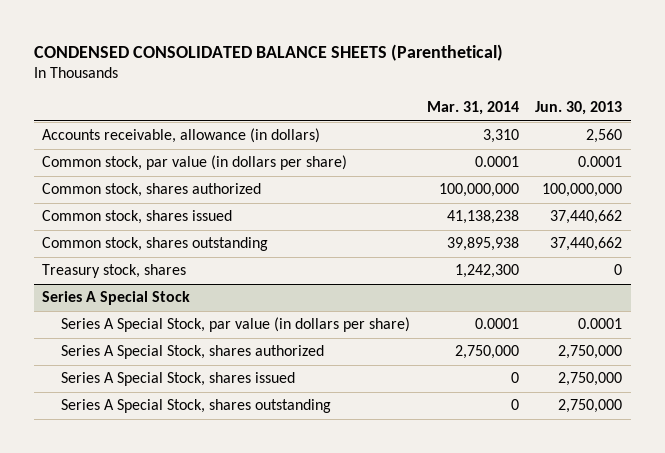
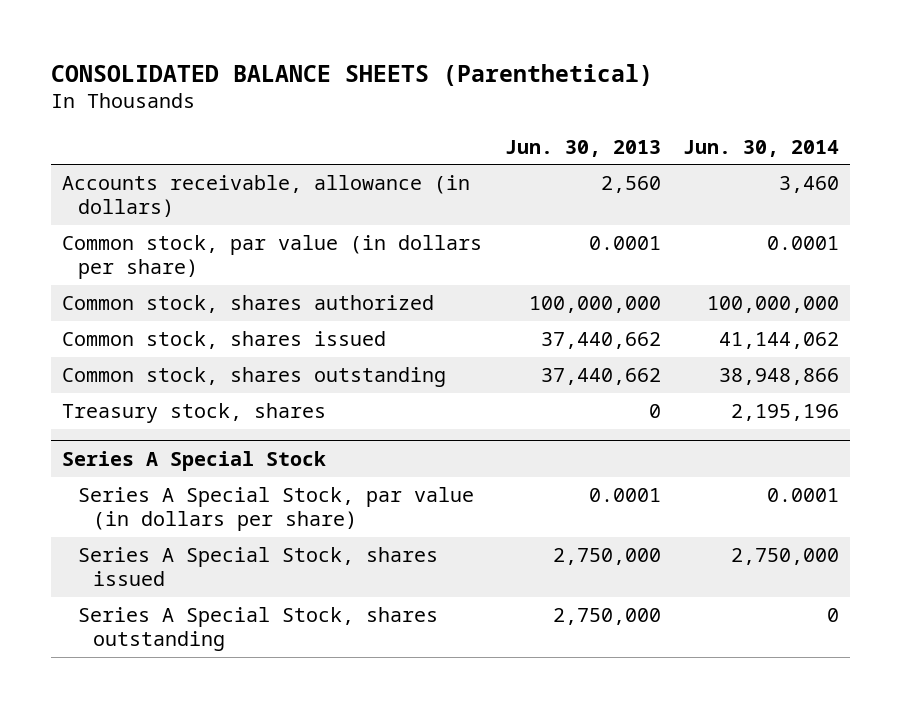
- CONDENSED CONSOLIDATED BALANCE SHEETS (Parenthetical)
+ CONSOLIDATED BALANCE SHEETS (Parenthetical)
- | Mar. 31, 2014 | Jun. 30, 2013
+ | Jun. 30, 2013 | Jun. 30, 2014
@ Series A Special Stock
- Series A Special Stock, shares authorized | 2,750,000 | 2,750,000

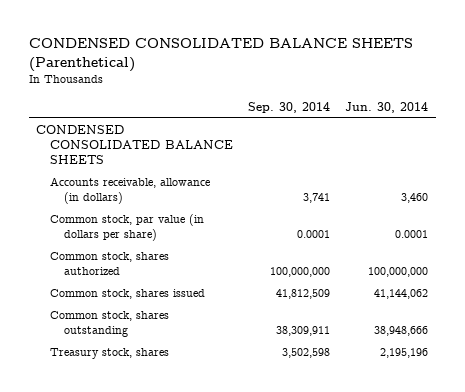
- CONSOLIDATED BALANCE SHEETS (Parenthetical)
+ CONDENSED CONSOLIDATED BALANCE SHEETS (Parenthetical)
- | Jun. 30, 2013 | Jun. 30, 2014
+ | Sep. 30, 2014 | Jun. 30, 2014
+ CONDENSED CONSOLIDATED BALANCE SHEETS
- Common stock, shares outstanding | 37,440,662 | 38,948,866
+ Common stock, shares outstanding | 38,309,911 | 38,948,666
- Series A Special Stock
- Series A Special Stock, par value (in dollars per share) | 0.0001 | 0.0001
- Series A Special Stock, shares issued | 2,750,000 | 2,750,000
- Series A Special Stock, shares outstanding | 2,750,000 | 0

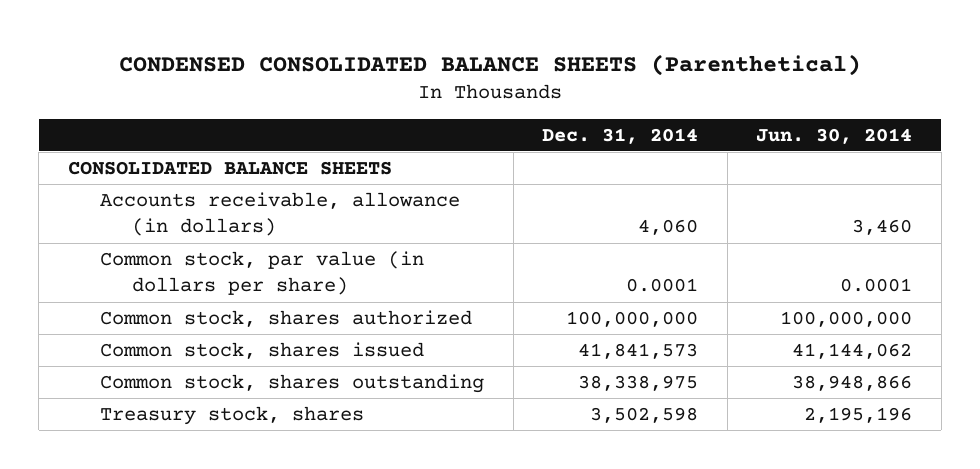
- | Sep. 30, 2014 | Jun. 30, 2014
+ | Dec. 31, 2014 | Jun. 30, 2014
- CONDENSED CONSOLIDATED BALANCE SHEETS
+ CONSOLIDATED BALANCE SHEETS
- Common stock, shares outstanding | 38,309,911 | 38,948,666
+ Common stock, shares outstanding | 38,338,975 | 38,948,866

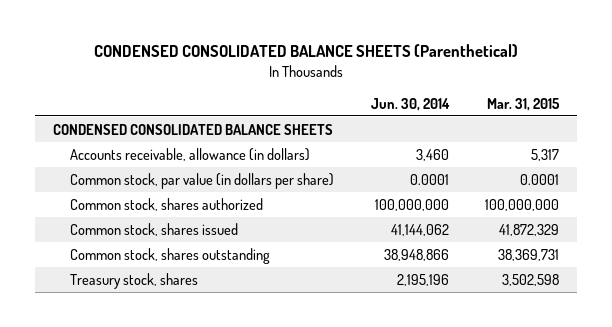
- | Dec. 31, 2014 | Jun. 30, 2014
+ | Jun. 30, 2014 | Mar. 31, 2015
- CONSOLIDATED BALANCE SHEETS
+ CONDENSED CONSOLIDATED BALANCE SHEETS

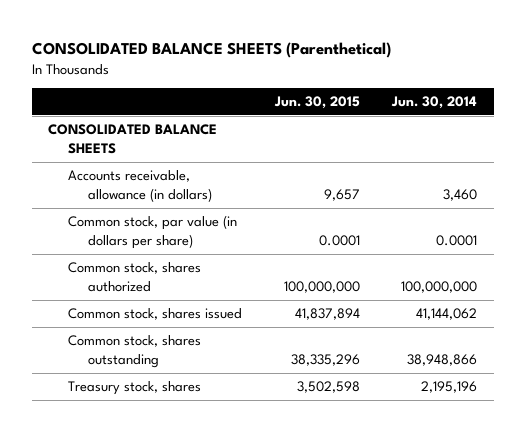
- CONDENSED CONSOLIDATED BALANCE SHEETS (Parenthetical)
+ CONSOLIDATED BALANCE SHEETS (Parenthetical)
- | Jun. 30, 2014 | Mar. 31, 2015
+ | Jun. 30, 2015 | Jun. 30, 2014
- CONDENSED CONSOLIDATED BALANCE SHEETS
+ CONSOLIDATED BALANCE SHEETS

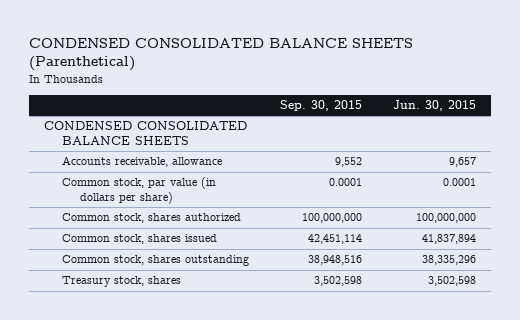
- CONSOLIDATED BALANCE SHEETS (Parenthetical)
+ CONDENSED CONSOLIDATED BALANCE SHEETS (Parenthetical)
- | Jun. 30, 2015 | Jun. 30, 2014
+ | Sep. 30, 2015 | Jun. 30, 2015
- CONSOLIDATED BALANCE SHEETS
- Accounts receivable, allowance (in dollars) | 9,657 | 3,460
+ CONDENSED CONSOLIDATED BALANCE SHEETS
+ Accounts receivable, allowance | 9,552 | 9,657

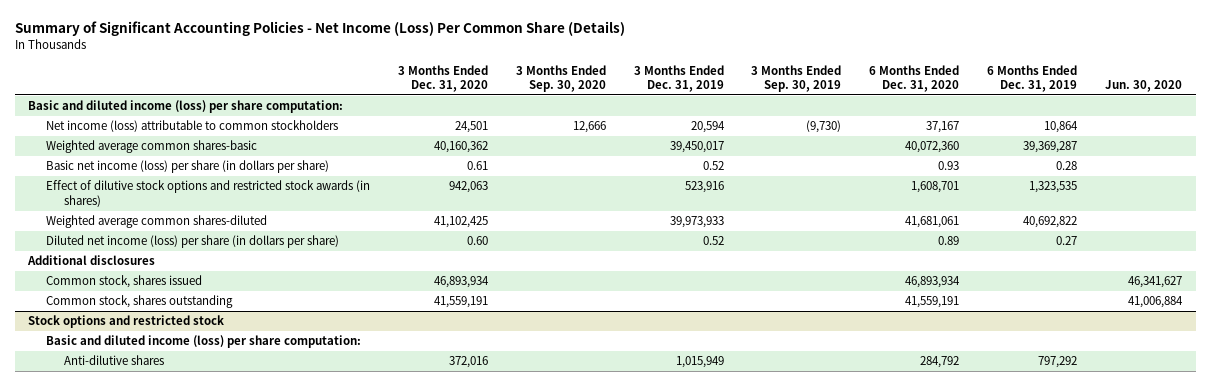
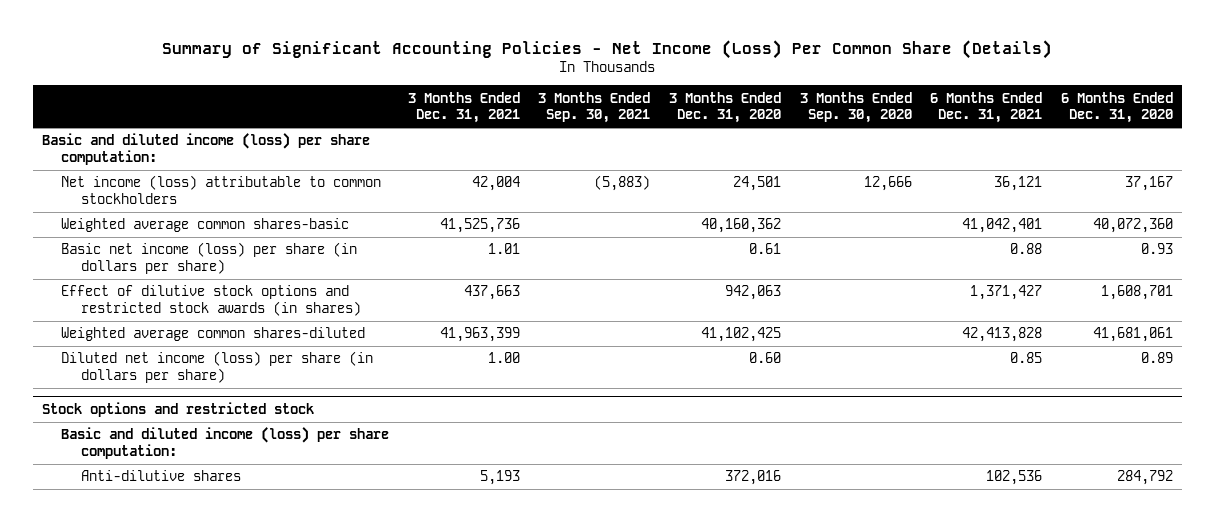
- | 3 Months Ended Dec. 31, 2020 | 3 Months Ended Sep. 30, 2020 | 3 Months Ended Dec. 31, 2019 | 3 Months Ended Sep. 30, 2019 | 6 Months Ended Dec. 31, 2020 | 6 Months Ended Dec. 31, 2019 | Jun. 30, 2020
+ | 3 Months Ended Dec. 31, 2021 | 3 Months Ended Sep. 30, 2021 | 3 Months Ended Dec. 31, 2020 | 3 Months Ended Sep. 30, 2020 | 6 Months Ended Dec. 31, 2021 | 6 Months Ended Dec. 31, 2020
- Additional disclosures
- Common stock, shares issued | 46,893,934 | | | | 46,893,934 | | 46,341,627
- Common stock, shares outstanding | 41,559,191 | | | | 41,559,191 | | 41,006,884

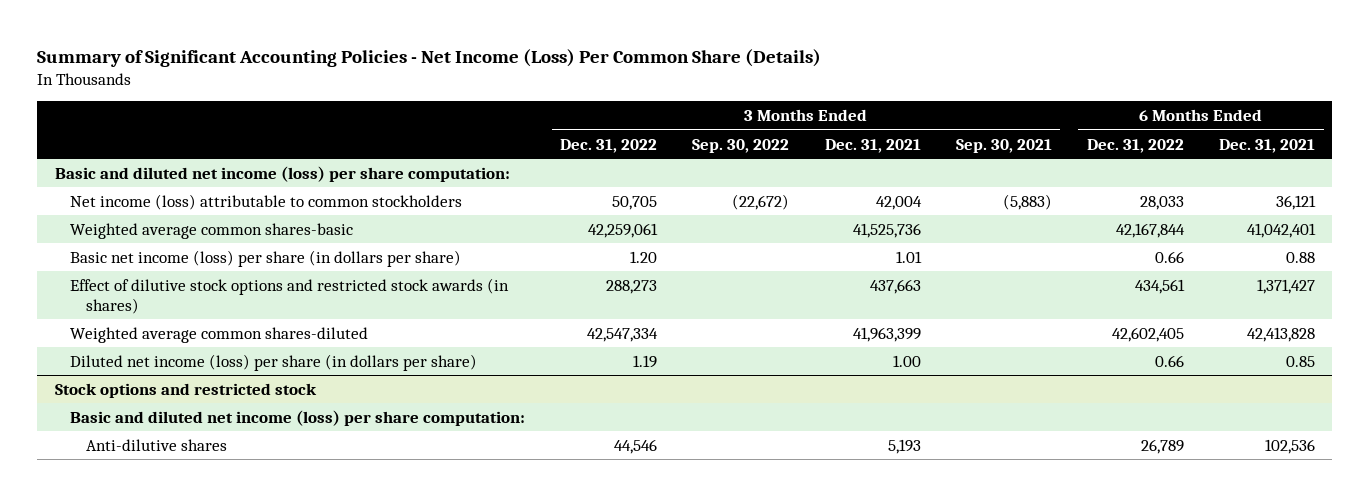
- | 3 Months Ended Dec. 31, 2021 | 3 Months Ended Sep. 30, 2021 | 3 Months Ended Dec. 31, 2020 | 3 Months Ended Sep. 30, 2020 | 6 Months Ended Dec. 31, 2021 | 6 Months Ended Dec. 31, 2020
+ | 3 Months Ended Dec. 31, 2022 | 3 Months Ended Sep. 30, 2022 | 3 Months Ended Dec. 31, 2021 | 3 Months Ended Sep. 30, 2021 | 6 Months Ended Dec. 31, 2022 | 6 Months Ended Dec. 31, 2021
- Basic and diluted income (loss) per share computation:
+ Basic and diluted net income (loss) per share computation:
@ Stock options and restricted stock
- Basic and diluted income (loss) per share computation:
+ Basic and diluted net income (loss) per share computation:

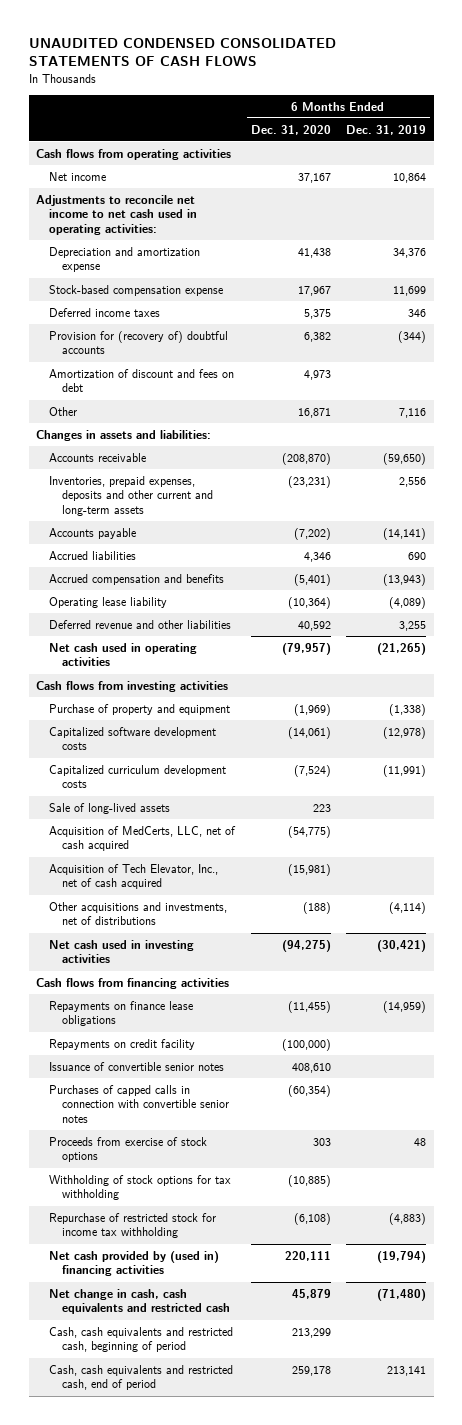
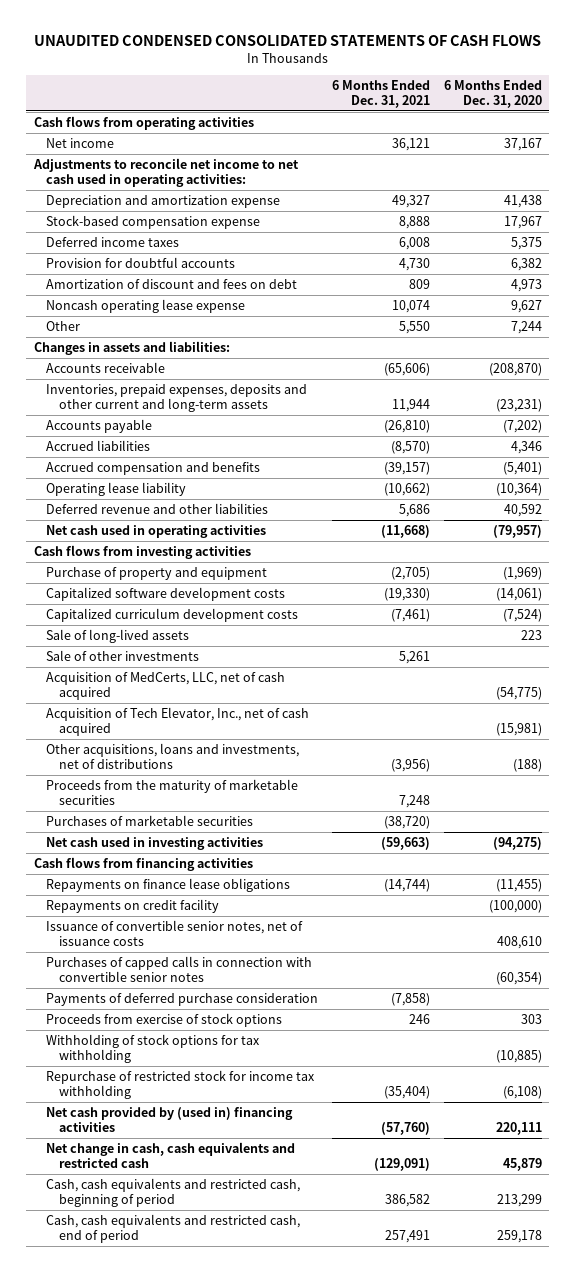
- | 6 Months Ended Dec. 31, 2020 | 6 Months Ended Dec. 31, 2019
+ | 6 Months Ended Dec. 31, 2021 | 6 Months Ended Dec. 31, 2020
- Provision for (recovery of) doubtful accounts | 6,382 | (344)
+ Provision for doubtful accounts | 4,730 | 6,382
- Other | 16,871 | 7,116
+ Noncash operating lease expense | 10,074 | 9,627
+ Other | 5,550 | 7,244
+ Sale of other investments | 5,261 |
- Other acquisitions and investments, net of distributions | (188) | (4,114)
+ Other acquisitions, loans and investments, net of distributions | (3,956) | (188)
+ Proceeds from the maturity of marketable securities | 7,248 |
+ Purchases of marketable securities | (38,720) |
- Issuance of convertible senior notes | 408,610 |
+ Issuance of convertible senior notes, net of issuance costs | | 408,610
+ Payments of deferred purchase consideration | (7,858) |

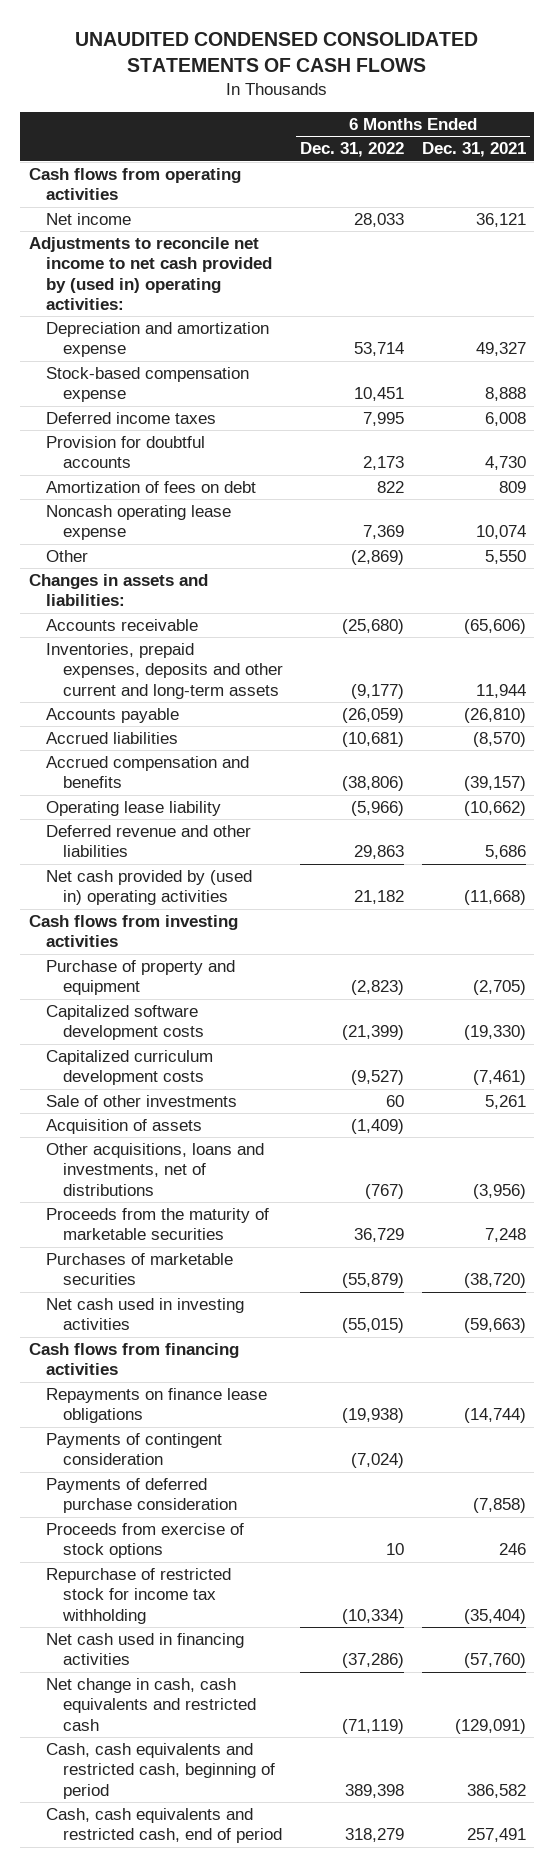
- | 6 Months Ended Dec. 31, 2021 | 6 Months Ended Dec. 31, 2020
+ | 6 Months Ended Dec. 31, 2022 | 6 Months Ended Dec. 31, 2021
- Adjustments to reconcile net income to net cash used in operating activities:
+ Adjustments to reconcile net income to net cash provided by (used in) operating activities:
- Amortization of discount and fees on debt | 809 | 4,973
+ Amortization of fees on debt | 822 | 809
- Net cash used in operating activities | (11,668) | (79,957)
+ Net cash provided by (used in) operating activities | 21,182 | (11,668)
- Sale of long-lived assets | | 223
- Acquisition of MedCerts, LLC, net of cash acquired | | (54,775)
- Acquisition of Tech Elevator, Inc., net of cash acquired | | (15,981)
+ Acquisition of assets | (1,409) |
- Repayments on credit facility | | (100,000)
- Issuance of convertible senior notes, net of issuance costs | | 408,610
- Purchases of capped calls in connection with convertible senior notes | | (60,354)
+ Payments of contingent consideration | (7,024) |
- Withholding of stock options for tax withholding | | (10,885)
- Net cash provided by (used in) financing activities | (57,760) | 220,111
+ Net cash used in financing activities | (37,286) | (57,760)

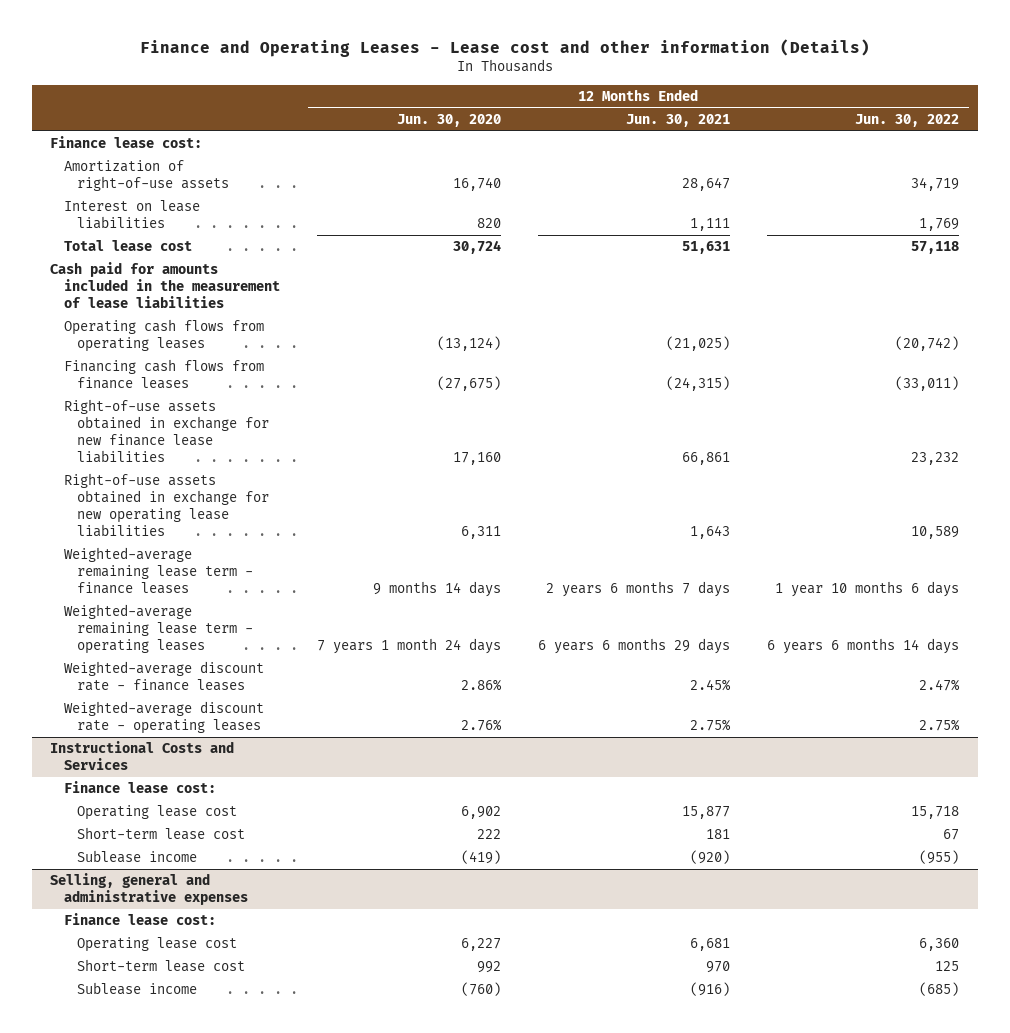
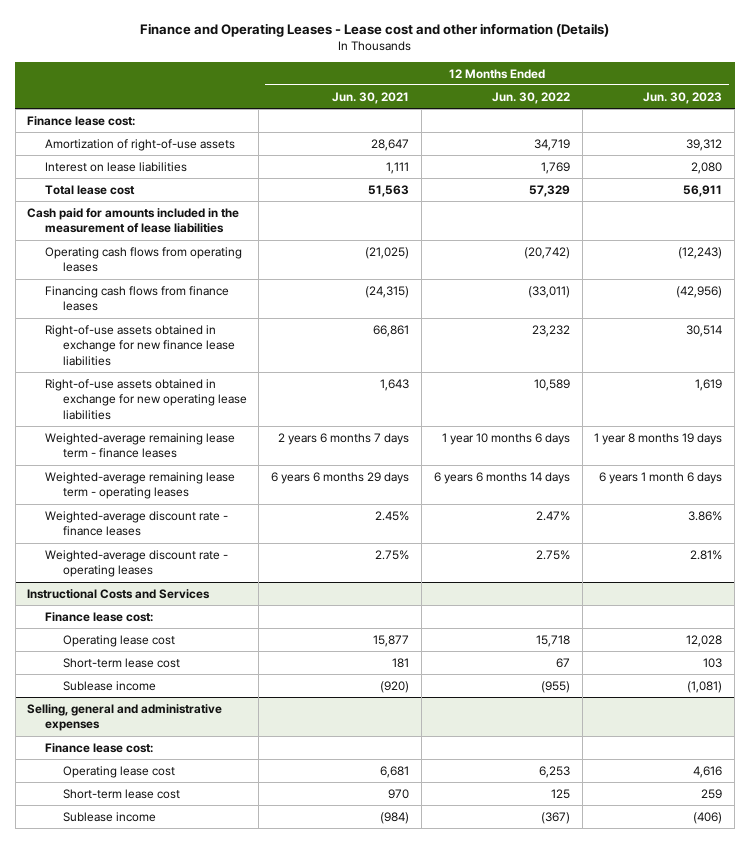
- | 12 Months Ended Jun. 30, 2020 | 12 Months Ended Jun. 30, 2021 | 12 Months Ended Jun. 30, 2022
+ | 12 Months Ended Jun. 30, 2021 | 12 Months Ended Jun. 30, 2022 | 12 Months Ended Jun. 30, 2023
- Total lease cost | 30,724 | 51,631 | 57,118
+ Total lease cost | 51,563 | 57,329 | 56,911
@ Selling, general and administrative expenses
- Operating lease cost | 6,227 | 6,681 | 6,360
+ Operating lease cost | 6,681 | 6,253 | 4,616
- Sublease income | (760) | (916) | (685)
+ Sublease income | (984) | (367) | (406)

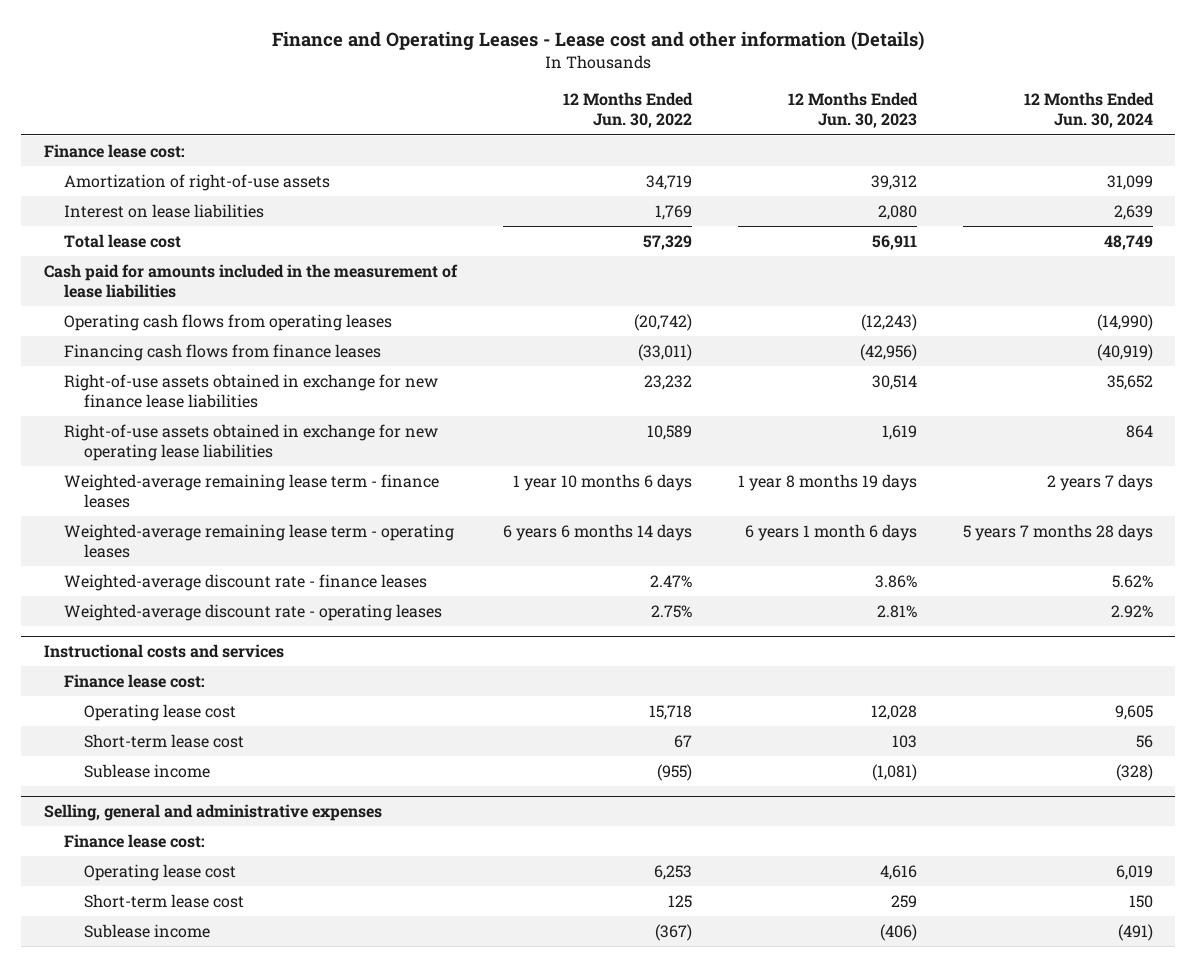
- | 12 Months Ended Jun. 30, 2021 | 12 Months Ended Jun. 30, 2022 | 12 Months Ended Jun. 30, 2023
+ | 12 Months Ended Jun. 30, 2022 | 12 Months Ended Jun. 30, 2023 | 12 Months Ended Jun. 30, 2024
- Instructional Costs and Services
+ Instructional costs and services

